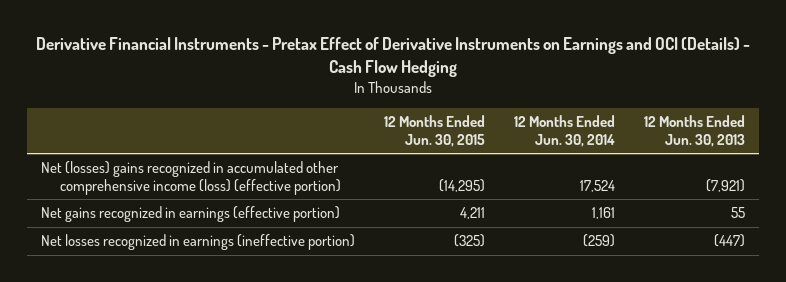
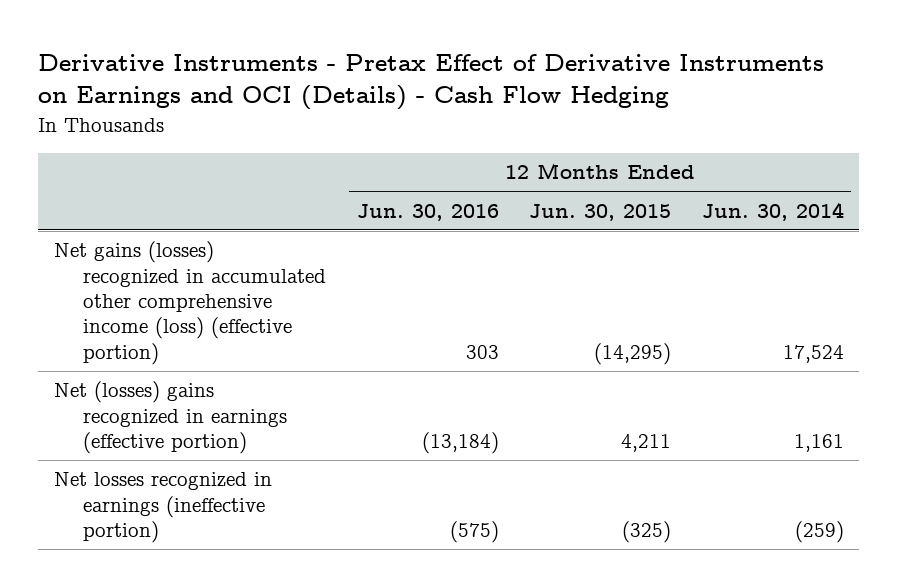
- Derivative Financial Instruments - Pretax Effect of Derivative Instruments on Earnings and OCI (Details) - Cash Flow Hedging
+ Derivative Instruments - Pretax Effect of Derivative Instruments on Earnings and OCI (Details) - Cash Flow Hedging
- | 12 Months Ended Jun. 30, 2015 | 12 Months Ended Jun. 30, 2014 | 12 Months Ended Jun. 30, 2013
+ | 12 Months Ended Jun. 30, 2016 | 12 Months Ended Jun. 30, 2015 | 12 Months Ended Jun. 30, 2014
- Net (losses) gains recognized in accumulated other comprehensive income (loss) (effective portion) | (14,295) | 17,524 | (7,921)
- Net gains recognized in earnings (effective portion) | 4,211 | 1,161 | 55
+ Net gains (losses) recognized in accumulated other comprehensive income (loss) (effective portion) | 303 | (14,295) | 17,524
+ Net (losses) gains recognized in earnings (effective portion) | (13,184) | 4,211 | 1,161

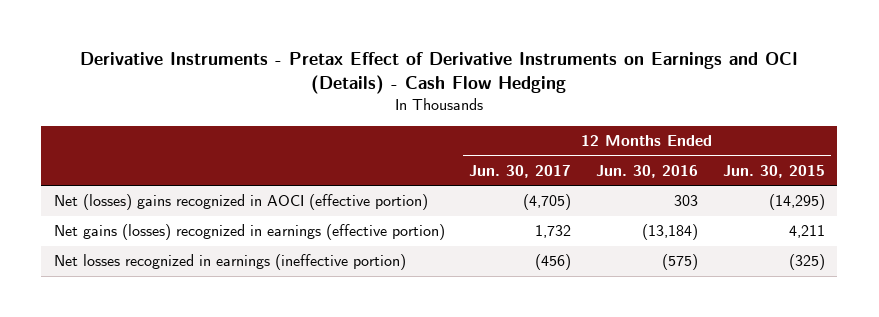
- | 12 Months Ended Jun. 30, 2016 | 12 Months Ended Jun. 30, 2015 | 12 Months Ended Jun. 30, 2014
+ | 12 Months Ended Jun. 30, 2017 | 12 Months Ended Jun. 30, 2016 | 12 Months Ended Jun. 30, 2015
- Net gains (losses) recognized in accumulated other comprehensive income (loss) (effective portion) | 303 | (14,295) | 17,524
- Net (losses) gains recognized in earnings (effective portion) | (13,184) | 4,211 | 1,161
+ Net (losses) gains recognized in AOCI (effective portion) | (4,705) | 303 | (14,295)
+ Net gains (losses) recognized in earnings (effective portion) | 1,732 | (13,184) | 4,211

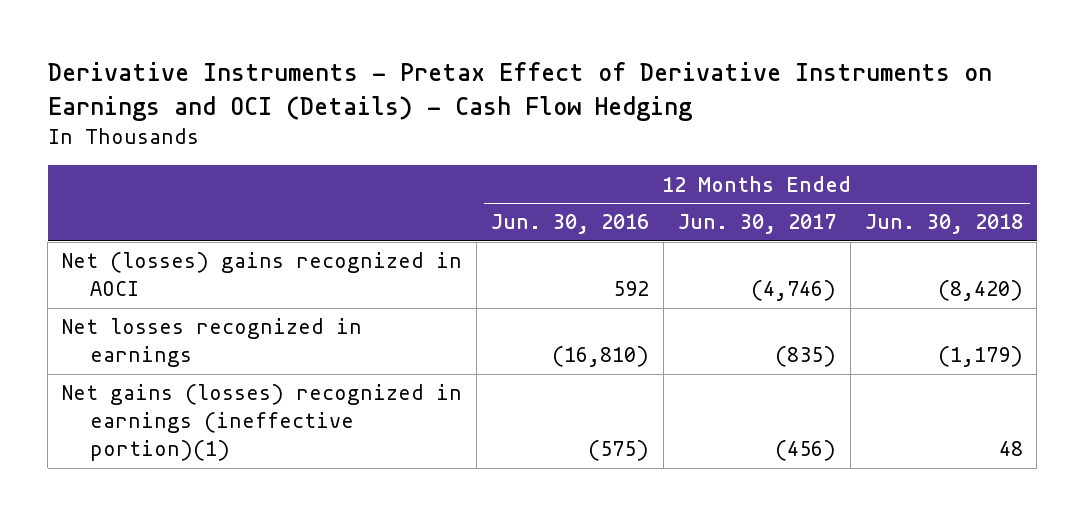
- | 12 Months Ended Jun. 30, 2017 | 12 Months Ended Jun. 30, 2016 | 12 Months Ended Jun. 30, 2015
+ | 12 Months Ended Jun. 30, 2016 | 12 Months Ended Jun. 30, 2017 | 12 Months Ended Jun. 30, 2018
- Net (losses) gains recognized in AOCI (effective portion) | (4,705) | 303 | (14,295)
- Net gains (losses) recognized in earnings (effective portion) | 1,732 | (13,184) | 4,211
- Net losses recognized in earnings (ineffective portion) | (456) | (575) | (325)
+ Net (losses) gains recognized in AOCI | 592 | (4,746) | (8,420)
+ Net losses recognized in earnings | (16,810) | (835) | (1,179)
+ Net gains (losses) recognized in earnings (ineffective portion)(1) | (575) | (456) | 48

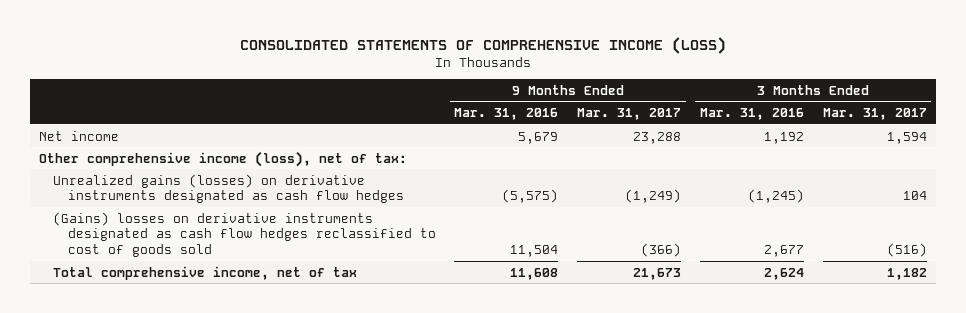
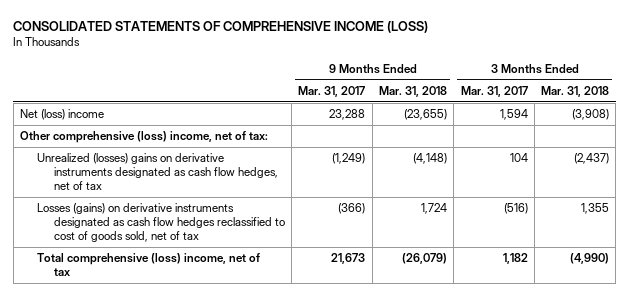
- | 9 Months Ended Mar. 31, 2016 | 9 Months Ended Mar. 31, 2017 | 3 Months Ended Mar. 31, 2016 | 3 Months Ended Mar. 31, 2017
+ | 9 Months Ended Mar. 31, 2017 | 9 Months Ended Mar. 31, 2018 | 3 Months Ended Mar. 31, 2017 | 3 Months Ended Mar. 31, 2018
- Net income | 5,679 | 23,288 | 1,192 | 1,594
- Other comprehensive income (loss), net of tax:
- Unrealized gains (losses) on derivative instruments designated as cash flow hedges | (5,575) | (1,249) | (1,245) | 104
- (Gains) losses on derivative instruments designated as cash flow hedges reclassified to cost of goods sold | 11,504 | (366) | 2,677 | (516)
- Total comprehensive income, net of tax | 11,608 | 21,673 | 2,624 | 1,182
+ Net (loss) income | 23,288 | (23,655) | 1,594 | (3,908)
+ Other comprehensive (loss) income, net of tax:
+ Unrealized (losses) gains on derivative instruments designated as cash flow hedges, net of tax | (1,249) | (4,148) | 104 | (2,437)
+ Losses (gains) on derivative instruments designated as cash flow hedges reclassified to cost of goods sold, net of tax | (366) | 1,724 | (516) | 1,355
+ Total comprehensive (loss) income, net of tax | 21,673 | (26,079) | 1,182 | (4,990)

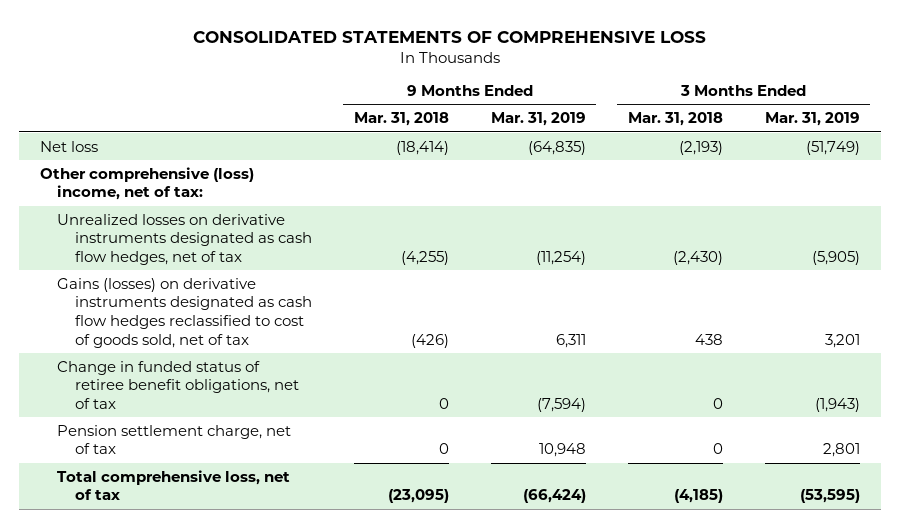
- CONSOLIDATED STATEMENTS OF COMPREHENSIVE INCOME (LOSS)
+ CONSOLIDATED STATEMENTS OF COMPREHENSIVE LOSS
- | 9 Months Ended Mar. 31, 2017 | 9 Months Ended Mar. 31, 2018 | 3 Months Ended Mar. 31, 2017 | 3 Months Ended Mar. 31, 2018
+ | 9 Months Ended Mar. 31, 2018 | 9 Months Ended Mar. 31, 2019 | 3 Months Ended Mar. 31, 2018 | 3 Months Ended Mar. 31, 2019
- Net (loss) income | 23,288 | (23,655) | 1,594 | (3,908)
+ Net loss | (18,414) | (64,835) | (2,193) | (51,749)
- Unrealized (losses) gains on derivative instruments designated as cash flow hedges, net of tax | (1,249) | (4,148) | 104 | (2,437)
- Losses (gains) on derivative instruments designated as cash flow hedges reclassified to cost of goods sold, net of tax | (366) | 1,724 | (516) | 1,355
- Total comprehensive (loss) income, net of tax | 21,673 | (26,079) | 1,182 | (4,990)
+ Unrealized losses on derivative instruments designated as cash flow hedges, net of tax | (4,255) | (11,254) | (2,430) | (5,905)
+ Gains (losses) on derivative instruments designated as cash flow hedges reclassified to cost of goods sold, net of tax | (426) | 6,311 | 438 | 3,201
+ Change in funded status of retiree benefit obligations, net of tax | 0 | (7,594) | 0 | (1,943)
+ Pension settlement charge, net of tax | 0 | 10,948 | 0 | 2,801
+ Total comprehensive loss, net of tax | (23,095) | (66,424) | (4,185) | (53,595)

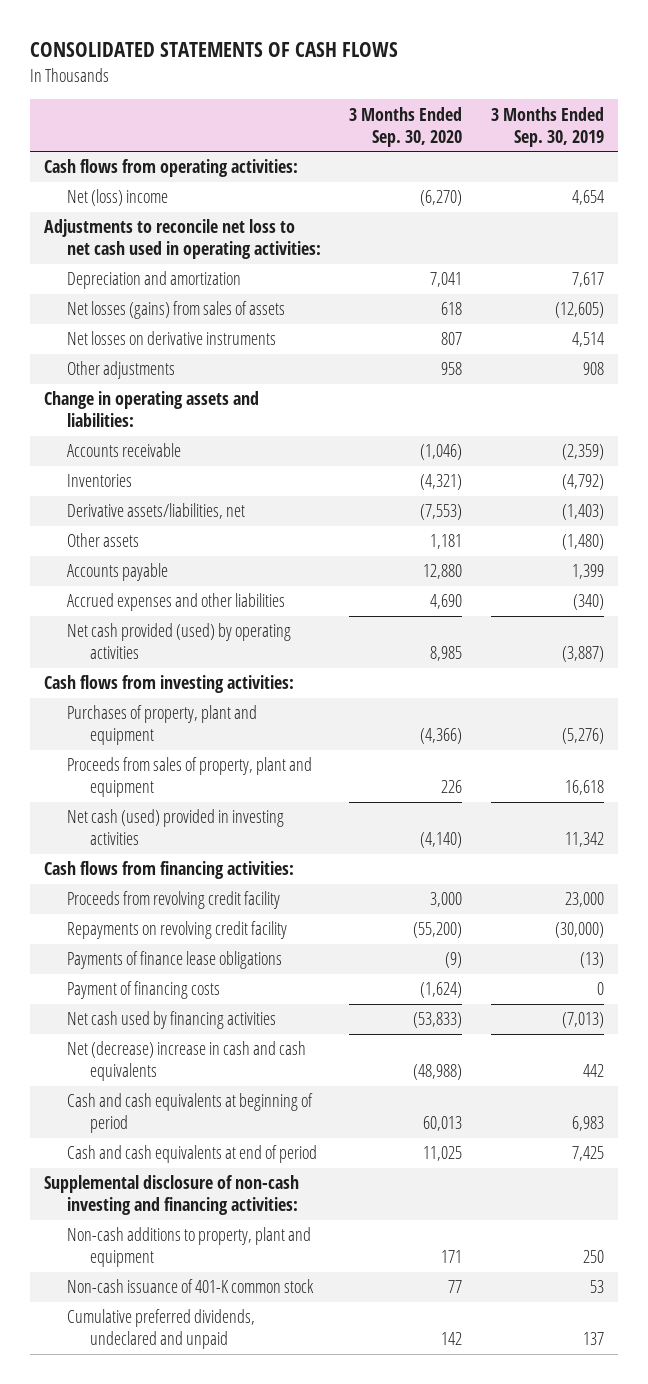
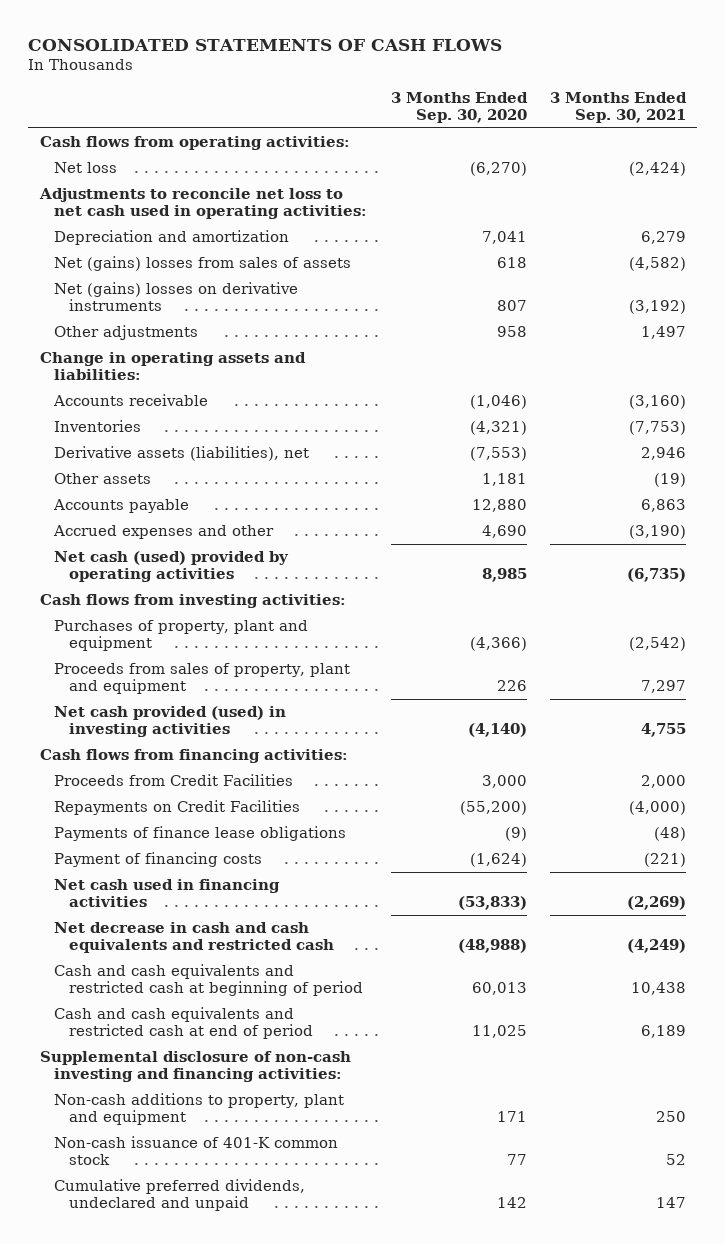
- | 3 Months Ended Sep. 30, 2020 | 3 Months Ended Sep. 30, 2019
+ | 3 Months Ended Sep. 30, 2020 | 3 Months Ended Sep. 30, 2021
- Net (loss) income | (6,270) | 4,654
+ Net loss | (6,270) | (2,424)
- Net losses (gains) from sales of assets | 618 | (12,605)
- Net losses on derivative instruments | 807 | 4,514
+ Net (gains) losses from sales of assets | 618 | (4,582)
+ Net (gains) losses on derivative instruments | 807 | (3,192)
- Derivative assets/liabilities, net | (7,553) | (1,403)
+ Derivative assets (liabilities), net | (7,553) | 2,946
- Accrued expenses and other liabilities | 4,690 | (340)
- Net cash provided (used) by operating activities | 8,985 | (3,887)
+ Accrued expenses and other | 4,690 | (3,190)
+ Net cash (used) provided by operating activities | 8,985 | (6,735)
- Net cash (used) provided in investing activities | (4,140) | 11,342
+ Net cash provided (used) in investing activities | (4,140) | 4,755
- Proceeds from revolving credit facility | 3,000 | 23,000
- Repayments on revolving credit facility | (55,200) | (30,000)
+ Proceeds from Credit Facilities | 3,000 | 2,000
+ Repayments on Credit Facilities | (55,200) | (4,000)
- Net cash used by financing activities | (53,833) | (7,013)
- Net (decrease) increase in cash and cash equivalents | (48,988) | 442
- Cash and cash equivalents at beginning of period | 60,013 | 6,983
- Cash and cash equivalents at end of period | 11,025 | 7,425
+ Net cash used in financing activities | (53,833) | (2,269)
+ Net decrease in cash and cash equivalents and restricted cash | (48,988) | (4,249)
+ Cash and cash equivalents and restricted cash at beginning of period | 60,013 | 10,438
+ Cash and cash equivalents and restricted cash at end of period | 11,025 | 6,189

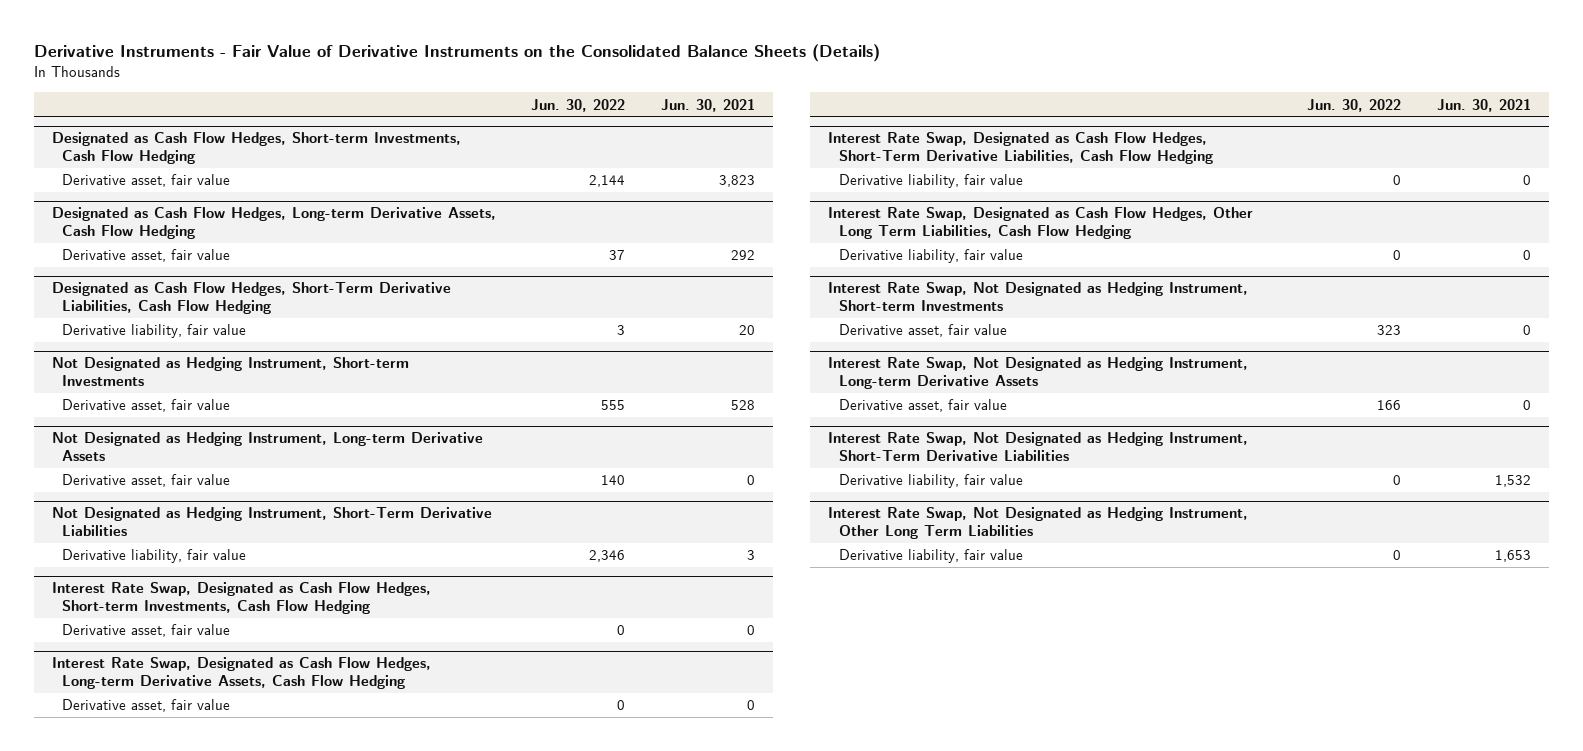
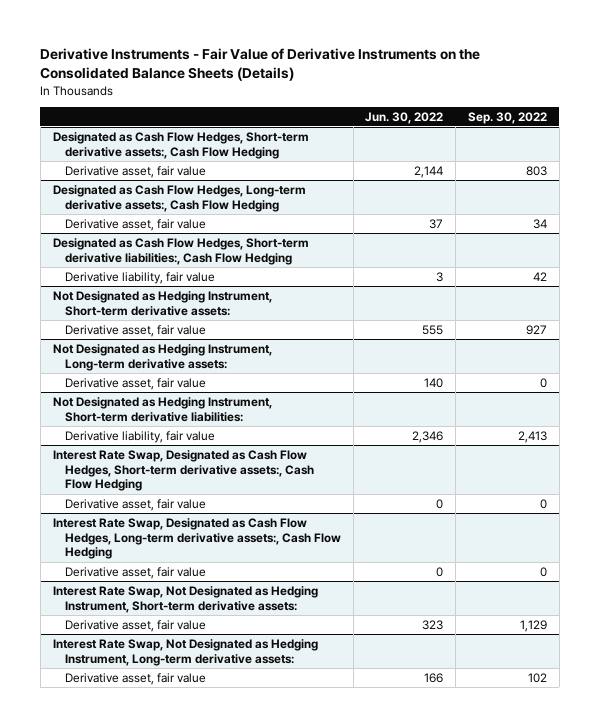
- | Jun. 30, 2022 | Jun. 30, 2021
+ | Jun. 30, 2022 | Sep. 30, 2022
- Designated as Cash Flow Hedges, Short-term Investments, Cash Flow Hedging
+ Designated as Cash Flow Hedges, Short-term derivative assets:, Cash Flow Hedging
- Designated as Cash Flow Hedges, Long-term Derivative Assets, Cash Flow Hedging
+ Designated as Cash Flow Hedges, Long-term derivative assets:, Cash Flow Hedging
- Designated as Cash Flow Hedges, Short-Term Derivative Liabilities, Cash Flow Hedging
+ Designated as Cash Flow Hedges, Short-term derivative liabilities:, Cash Flow Hedging
- Not Designated as Hedging Instrument, Short-term Investments
+ Not Designated as Hedging Instrument, Short-term derivative assets:
- Not Designated as Hedging Instrument, Long-term Derivative Assets
+ Not Designated as Hedging Instrument, Long-term derivative assets:
- Not Designated as Hedging Instrument, Short-Term Derivative Liabilities
+ Not Designated as Hedging Instrument, Short-term derivative liabilities:
- Interest Rate Swap, Designated as Cash Flow Hedges, Short-term Investments, Cash Flow Hedging
+ Interest Rate Swap, Designated as Cash Flow Hedges, Short-term derivative assets:, Cash Flow Hedging
- Interest Rate Swap, Designated as Cash Flow Hedges, Long-term Derivative Assets, Cash Flow Hedging
+ Interest Rate Swap, Designated as Cash Flow Hedges, Long-term derivative assets:, Cash Flow Hedging
- Interest Rate Swap, Designated as Cash Flow Hedges, Short-Term Derivative Liabilities, Cash Flow Hedging
- Derivative liability, fair value | 0 | 0
- Interest Rate Swap, Designated as Cash Flow Hedges, Other Long Term Liabilities, Cash Flow Hedging
- Derivative liability, fair value | 0 | 0
- Interest Rate Swap, Not Designated as Hedging Instrument, Short-term Investments
+ Interest Rate Swap, Not Designated as Hedging Instrument, Short-term derivative assets:
- Interest Rate Swap, Not Designated as Hedging Instrument, Long-term Derivative Assets
+ Interest Rate Swap, Not Designated as Hedging Instrument, Long-term derivative assets:
- Interest Rate Swap, Not Designated as Hedging Instrument, Short-Term Derivative Liabilities
- Derivative liability, fair value | 0 | 1,532
- Interest Rate Swap, Not Designated as Hedging Instrument, Other Long Term Liabilities
- Derivative liability, fair value | 0 | 1,653

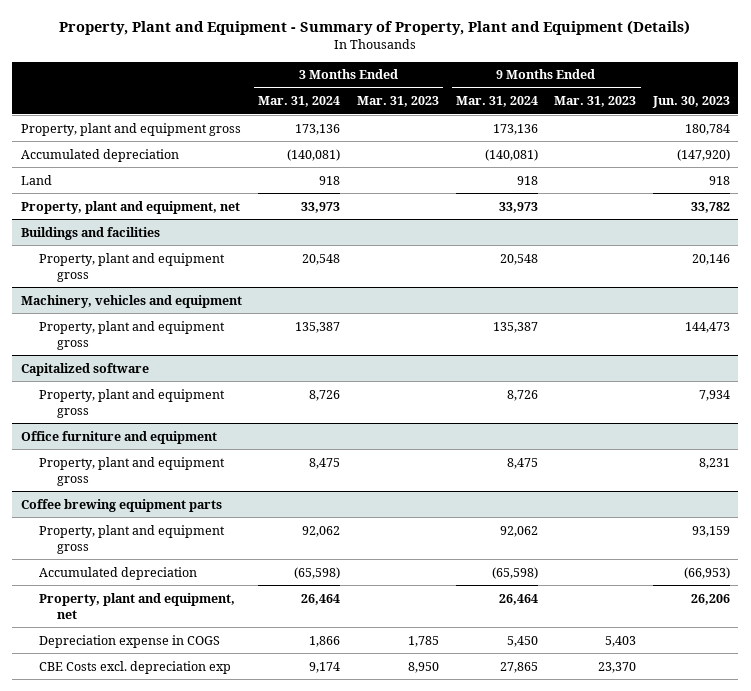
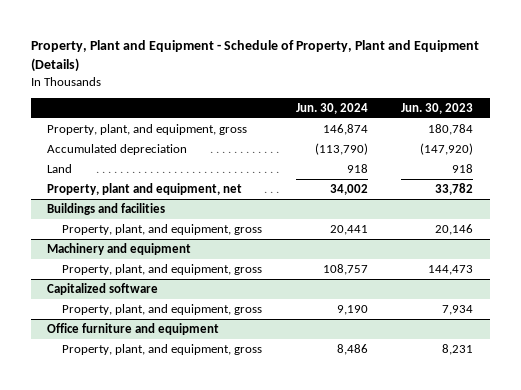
- Property, Plant and Equipment - Summary of Property, Plant and Equipment (Details)
+ Property, Plant and Equipment - Schedule of Property, Plant and Equipment (Details)
- | 3 Months Ended Mar. 31, 2024 | 3 Months Ended Mar. 31, 2023 | 9 Months Ended Mar. 31, 2024 | 9 Months Ended Mar. 31, 2023 | Jun. 30, 2023
+ | Jun. 30, 2024 | Jun. 30, 2023
- Property, plant and equipment gross | 173,136 | | 173,136 | | 180,784
+ Property, plant, and equipment, gross | 146,874 | 180,784
@ Buildings and facilities
- Property, plant and equipment gross | 20,548 | | 20,548 | | 20,146
- Machinery, vehicles and equipment
- Property, plant and equipment gross | 135,387 | | 135,387 | | 144,473
@ Buildings and facilities
+ Property, plant, and equipment, gross | 20,441 | 20,146
+ Machinery and equipment
+ Property, plant, and equipment, gross | 108,757 | 144,473
@ Capitalized software
- Property, plant and equipment gross | 8,726 | | 8,726 | | 7,934
+ Property, plant, and equipment, gross | 9,190 | 7,934
@ Office furniture and equipment
- Property, plant and equipment gross | 8,475 | | 8,475 | | 8,231
- Coffee brewing equipment parts
- Property, plant and equipment gross | 92,062 | | 92,062 | | 93,159
- Accumulated depreciation | (65,598) | | (65,598) | | (66,953)
- Property, plant and equipment, net | 26,464 | | 26,464 | | 26,206
- Depreciation expense in COGS | 1,866 | 1,785 | 5,450 | 5,403 |
- CBE Costs excl. depreciation exp | 9,174 | 8,950 | 27,865 | 23,370 |
@ Office furniture and equipment
+ Property, plant, and equipment, gross | 8,486 | 8,231

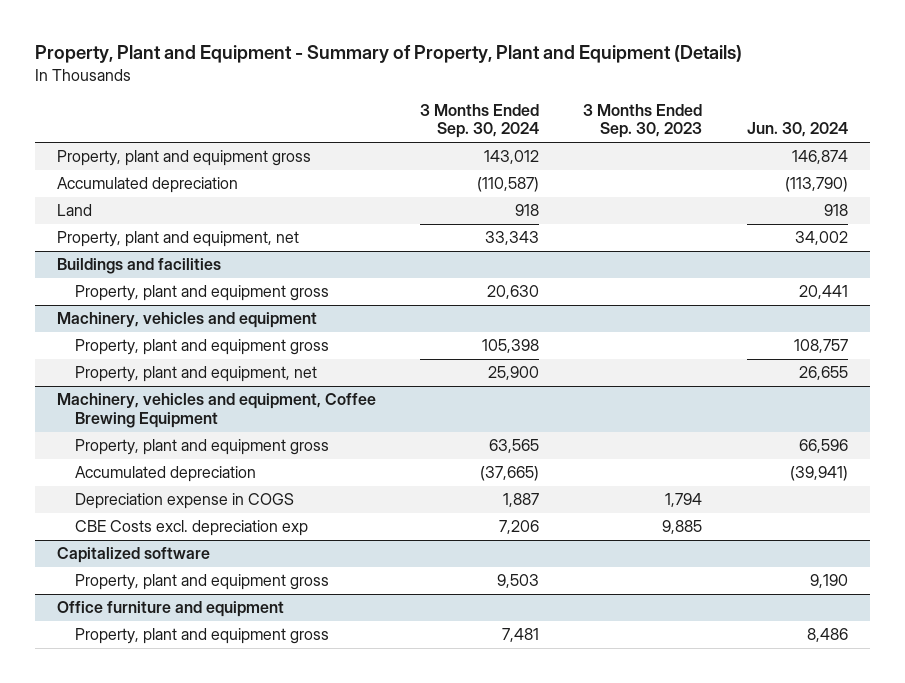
- Property, Plant and Equipment - Schedule of Property, Plant and Equipment (Details)
+ Property, Plant and Equipment - Summary of Property, Plant and Equipment (Details)
- | Jun. 30, 2024 | Jun. 30, 2023
+ | 3 Months Ended Sep. 30, 2024 | 3 Months Ended Sep. 30, 2023 | Jun. 30, 2024
- Property, plant, and equipment, gross | 146,874 | 180,784
+ Property, plant and equipment gross | 143,012 | | 146,874
@ Buildings and facilities
- Property, plant, and equipment, gross | 20,441 | 20,146
- Machinery and equipment
- Property, plant, and equipment, gross | 108,757 | 144,473
@ Buildings and facilities
+ Property, plant and equipment gross | 20,630 | | 20,441
+ Machinery, vehicles and equipment
+ Property, plant and equipment gross | 105,398 | | 108,757
+ Property, plant and equipment, net | 25,900 | | 26,655
+ Machinery, vehicles and equipment, Coffee Brewing Equipment
+ Property, plant and equipment gross | 63,565 | | 66,596
+ Accumulated depreciation | (37,665) | | (39,941)
+ Depreciation expense in COGS | 1,887 | 1,794 |
+ CBE Costs excl. depreciation exp | 7,206 | 9,885 |
@ Capitalized software
- Property, plant, and equipment, gross | 9,190 | 7,934
+ Property, plant and equipment gross | 9,503 | | 9,190
@ Office furniture and equipment
- Property, plant, and equipment, gross | 8,486 | 8,231
+ Property, plant and equipment gross | 7,481 | | 8,486

